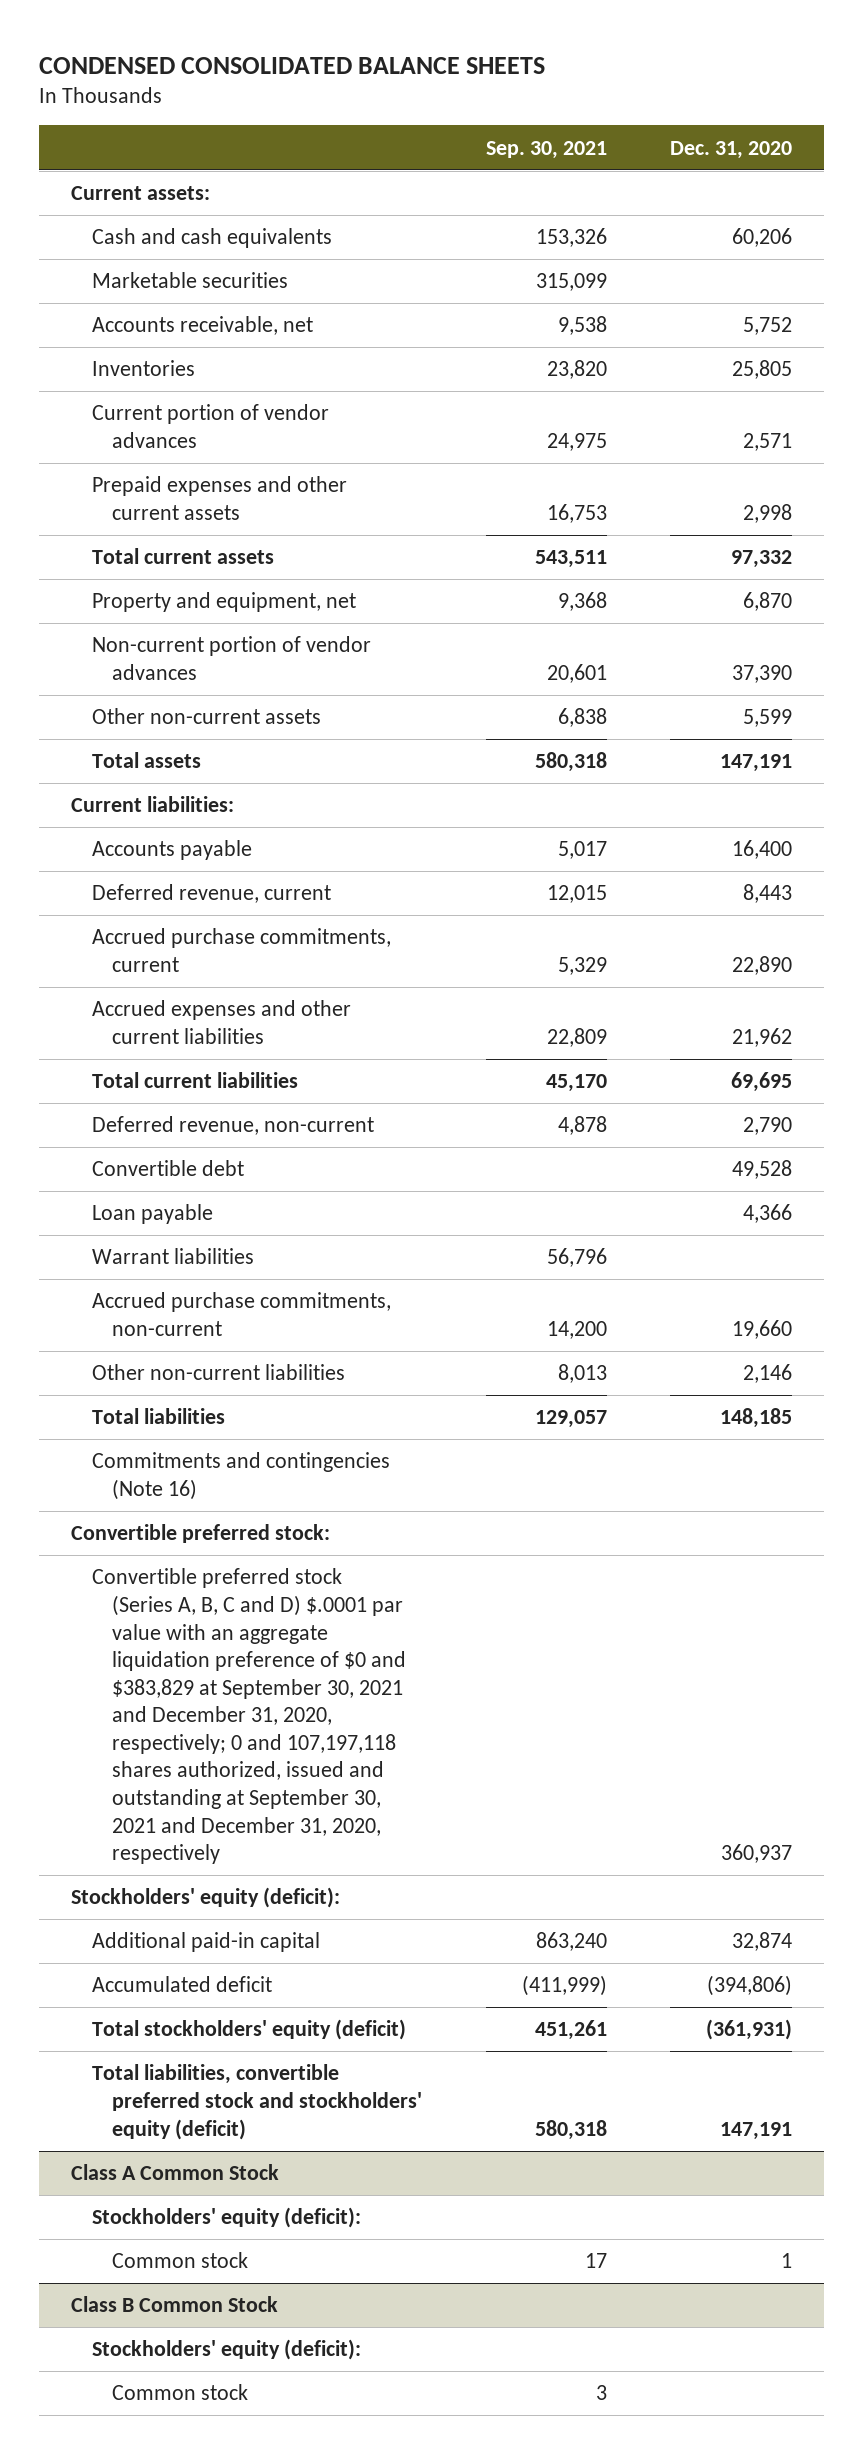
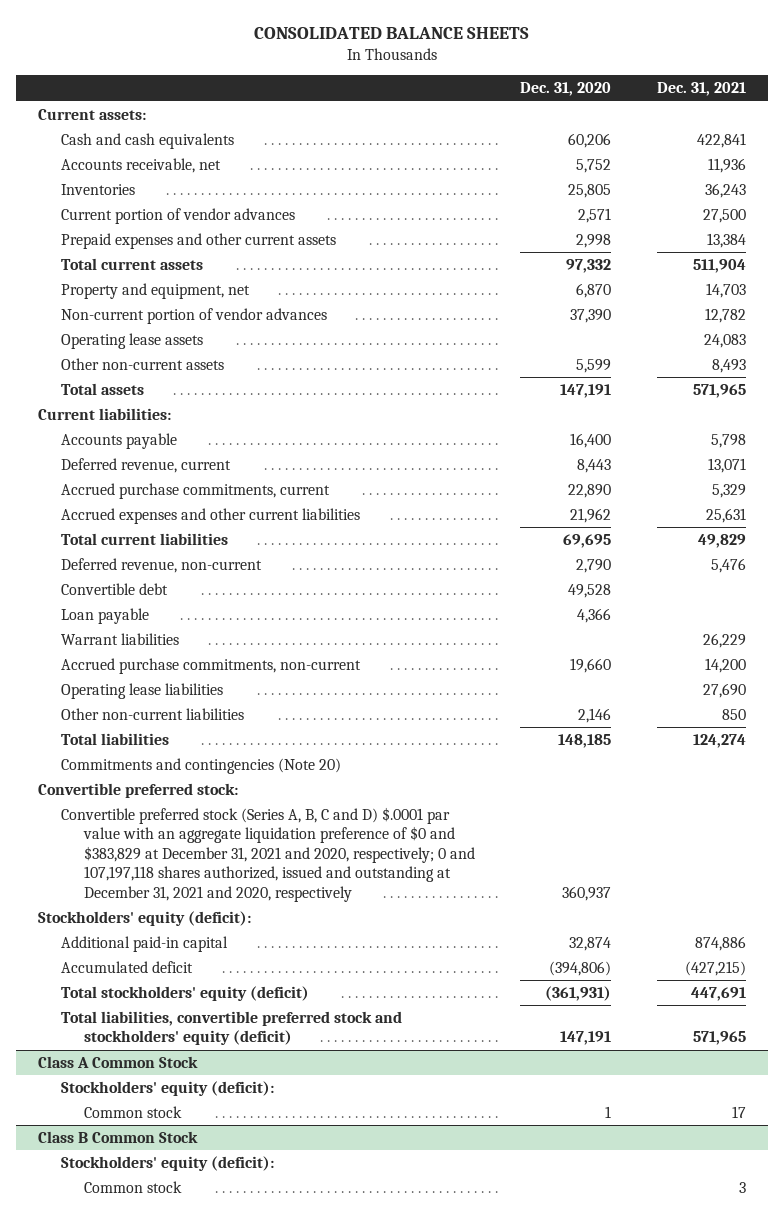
- CONDENSED CONSOLIDATED BALANCE SHEETS
+ CONSOLIDATED BALANCE SHEETS
- | Sep. 30, 2021 | Dec. 31, 2020
+ | Dec. 31, 2020 | Dec. 31, 2021
- Marketable securities | 315,099 |
+ Operating lease assets | | 24,083
+ Operating lease liabilities | | 27,690
- Commitments and contingencies (Note 16)
+ Commitments and contingencies (Note 20)
- Convertible preferred stock (Series A, B, C and D) $.0001 par value with an aggregate liquidation preference of $0 and $383,829 at September 30, 2021 and December 31, 2020, respectively; 0 and 107,197,118 shares authorized, issued and outstanding at September 30, 2021 and December 31, 2020, respectively | | 360,937
+ Convertible preferred stock (Series A, B, C and D) $.0001 par value with an aggregate liquidation preference of $0 and $383,829 at December 31, 2021 and 2020, respectively; 0 and 107,197,118 shares authorized, issued and outstanding at December 31, 2021 and 2020, respectively | 360,937 |

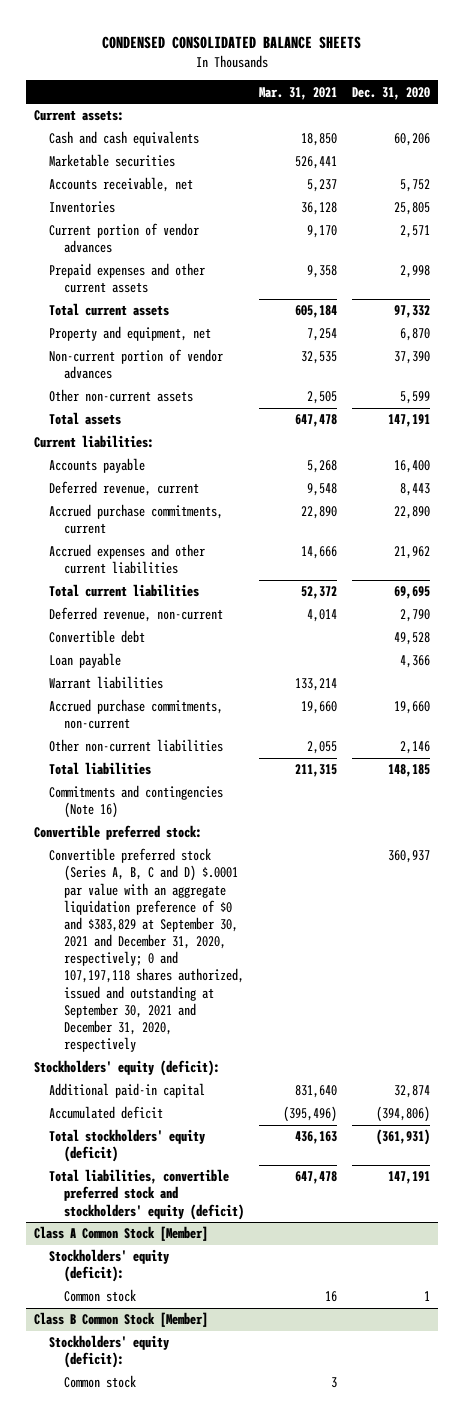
- CONSOLIDATED BALANCE SHEETS
+ CONDENSED CONSOLIDATED BALANCE SHEETS
- | Dec. 31, 2020 | Dec. 31, 2021
+ | Mar. 31, 2021 | Dec. 31, 2020
+ Marketable securities | 526,441 |
- Operating lease assets | | 24,083
- Operating lease liabilities | | 27,690
- Commitments and contingencies (Note 20)
+ Commitments and contingencies (Note 16)
- Convertible preferred stock (Series A, B, C and D) $.0001 par value with an aggregate liquidation preference of $0 and $383,829 at December 31, 2021 and 2020, respectively; 0 and 107,197,118 shares authorized, issued and outstanding at December 31, 2021 and 2020, respectively | 360,937 |
+ Convertible preferred stock (Series A, B, C and D) $.0001 par value with an aggregate liquidation preference of $0 and $383,829 at September 30, 2021 and December 31, 2020, respectively; 0 and 107,197,118 shares authorized, issued and outstanding at September 30, 2021 and December 31, 2020, respectively | | 360,937
- Class A Common Stock
+ Class A Common Stock [Member]
- Class B Common Stock
+ Class B Common Stock [Member]

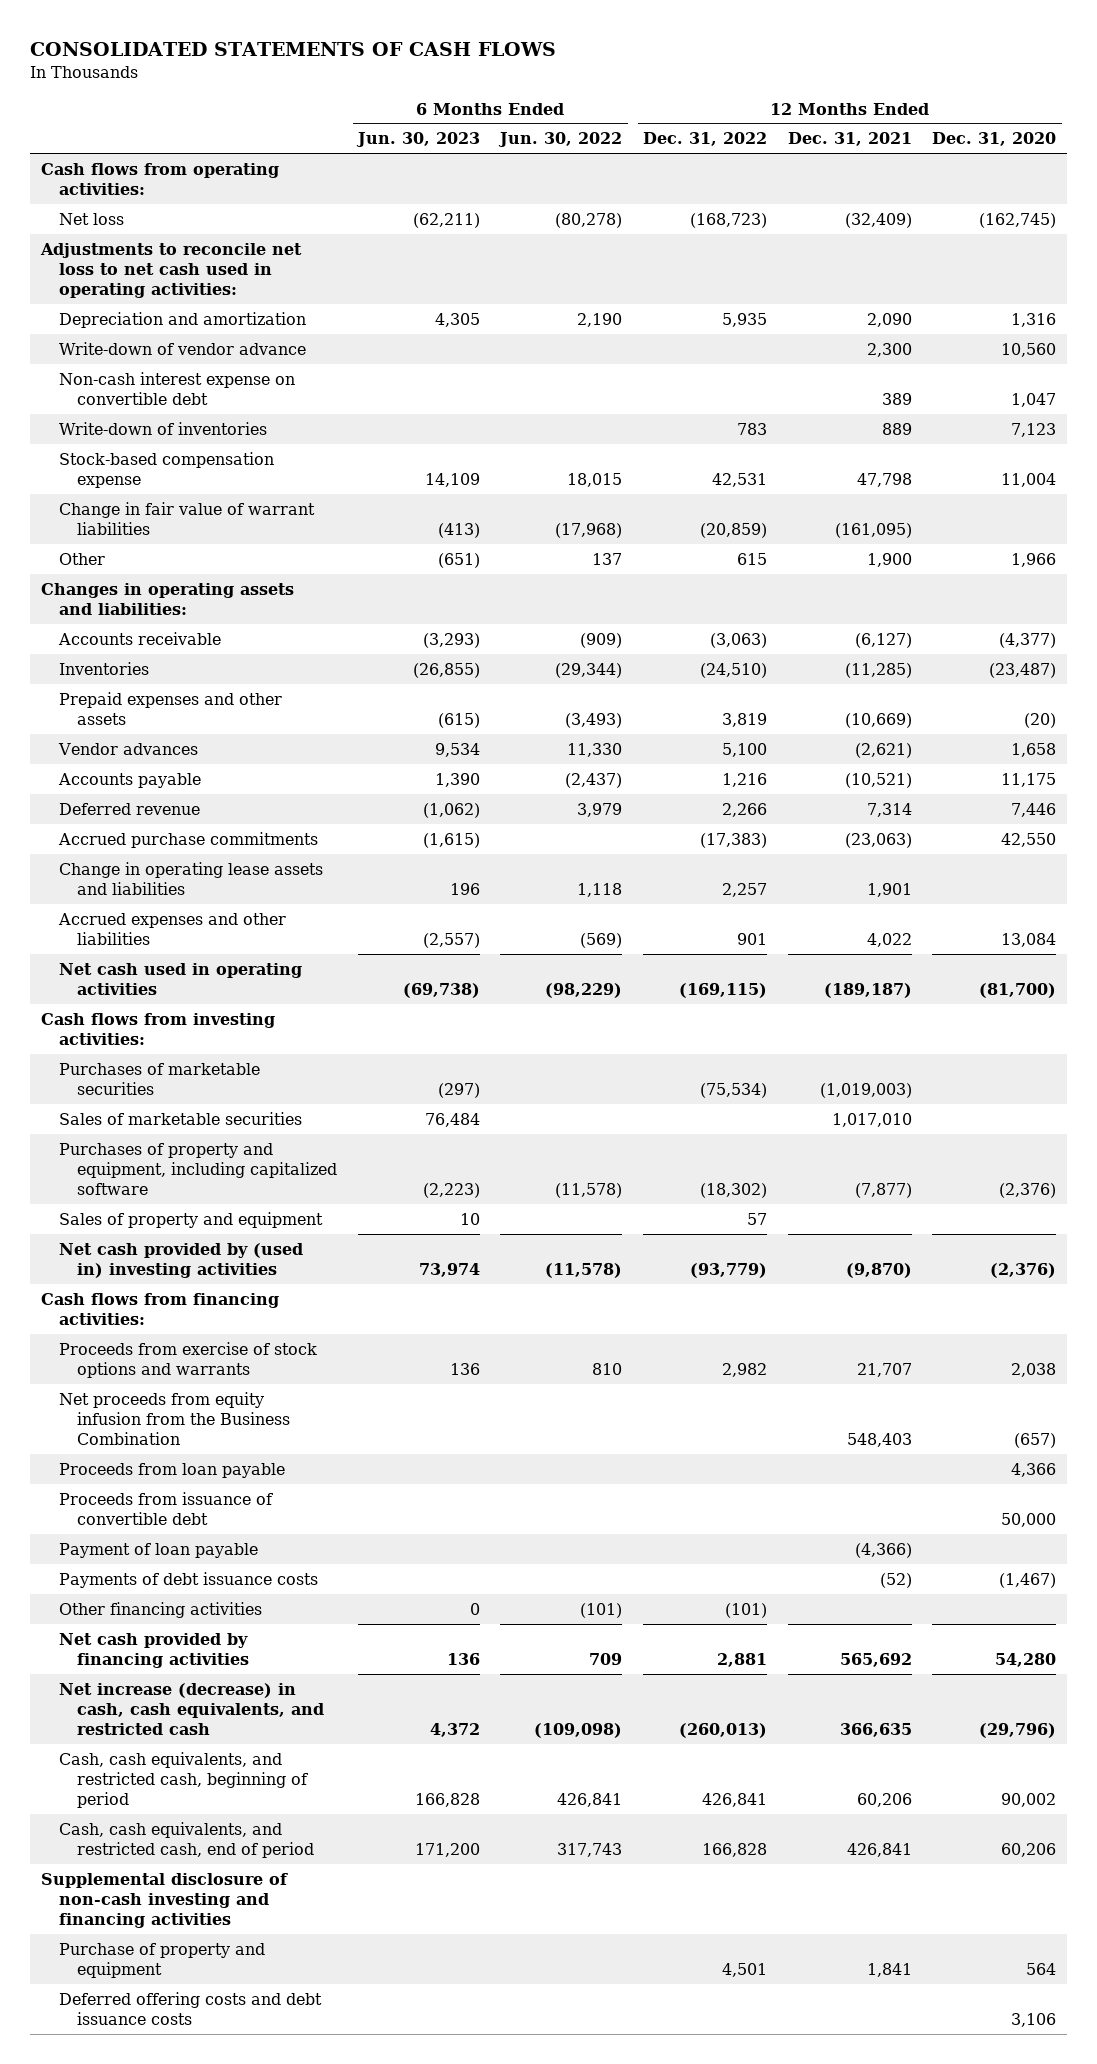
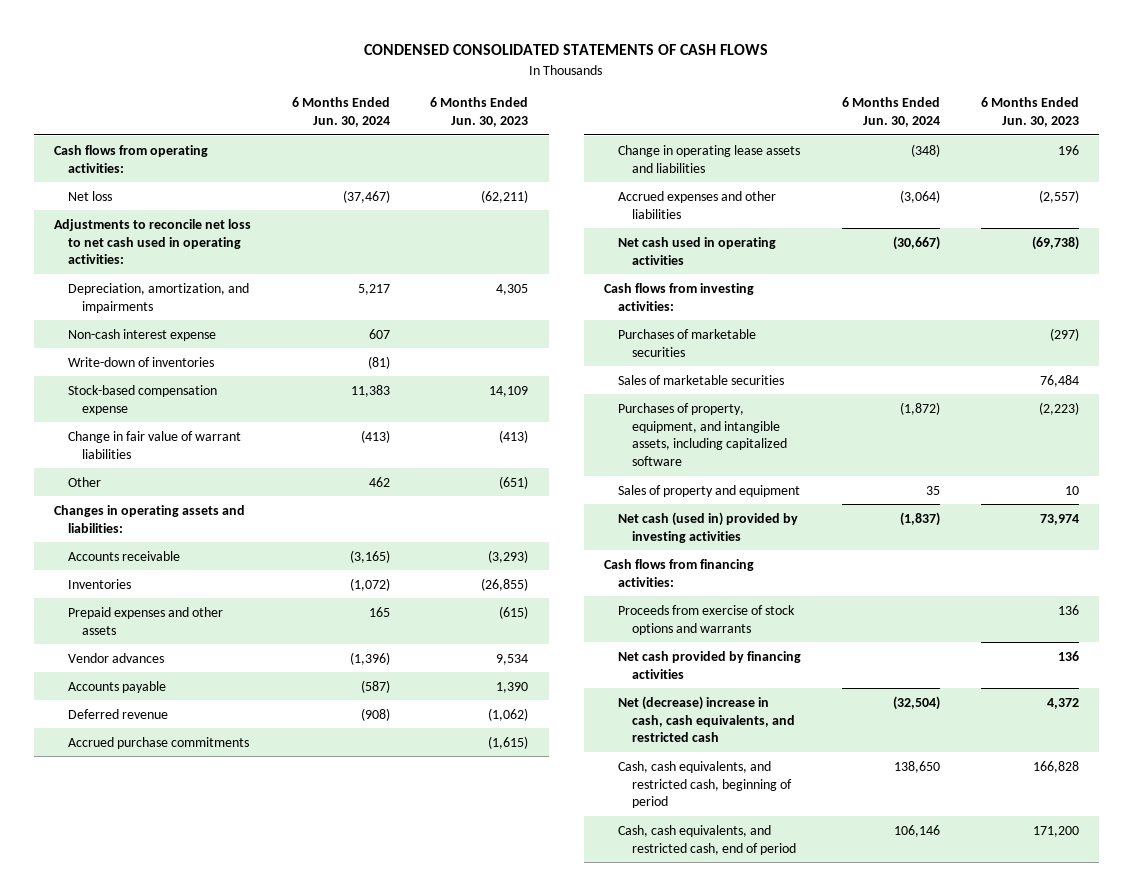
- CONSOLIDATED STATEMENTS OF CASH FLOWS
+ CONDENSED CONSOLIDATED STATEMENTS OF CASH FLOWS
- | 6 Months Ended Jun. 30, 2023 | 6 Months Ended Jun. 30, 2022 | 12 Months Ended Dec. 31, 2022 | 12 Months Ended Dec. 31, 2021 | 12 Months Ended Dec. 31, 2020
+ | 6 Months Ended Jun. 30, 2024 | 6 Months Ended Jun. 30, 2023
- Depreciation and amortization | 4,305 | 2,190 | 5,935 | 2,090 | 1,316
- Write-down of vendor advance | | | | 2,300 | 10,560
- Non-cash interest expense on convertible debt | | | | 389 | 1,047
+ Depreciation, amortization, and impairments | 5,217 | 4,305
+ Non-cash interest expense | 607 |
- Purchases of property and equipment, including capitalized software | (2,223) | (11,578) | (18,302) | (7,877) | (2,376)
+ Purchases of property, equipment, and intangible assets, including capitalized software | (1,872) | (2,223)
- Net cash provided by (used in) investing activities | 73,974 | (11,578) | (93,779) | (9,870) | (2,376)
+ Net cash (used in) provided by investing activities | (1,837) | 73,974
- Net proceeds from equity infusion from the Business Combination | | | | 548,403 | (657)
- Proceeds from loan payable | | | | | 4,366
- Proceeds from issuance of convertible debt | | | | | 50,000
- Payment of loan payable | | | | (4,366) |
- Payments of debt issuance costs | | | | (52) | (1,467)
- Other financing activities | 0 | (101) | (101) | |
- Net increase (decrease) in cash, cash equivalents, and restricted cash | 4,372 | (109,098) | (260,013) | 366,635 | (29,796)
+ Net (decrease) increase in cash, cash equivalents, and restricted cash | (32,504) | 4,372
- Supplemental disclosure of non-cash investing and financing activities
- Purchase of property and equipment | | | 4,501 | 1,841 | 564
- Deferred offering costs and debt issuance costs | | | | | 3,106

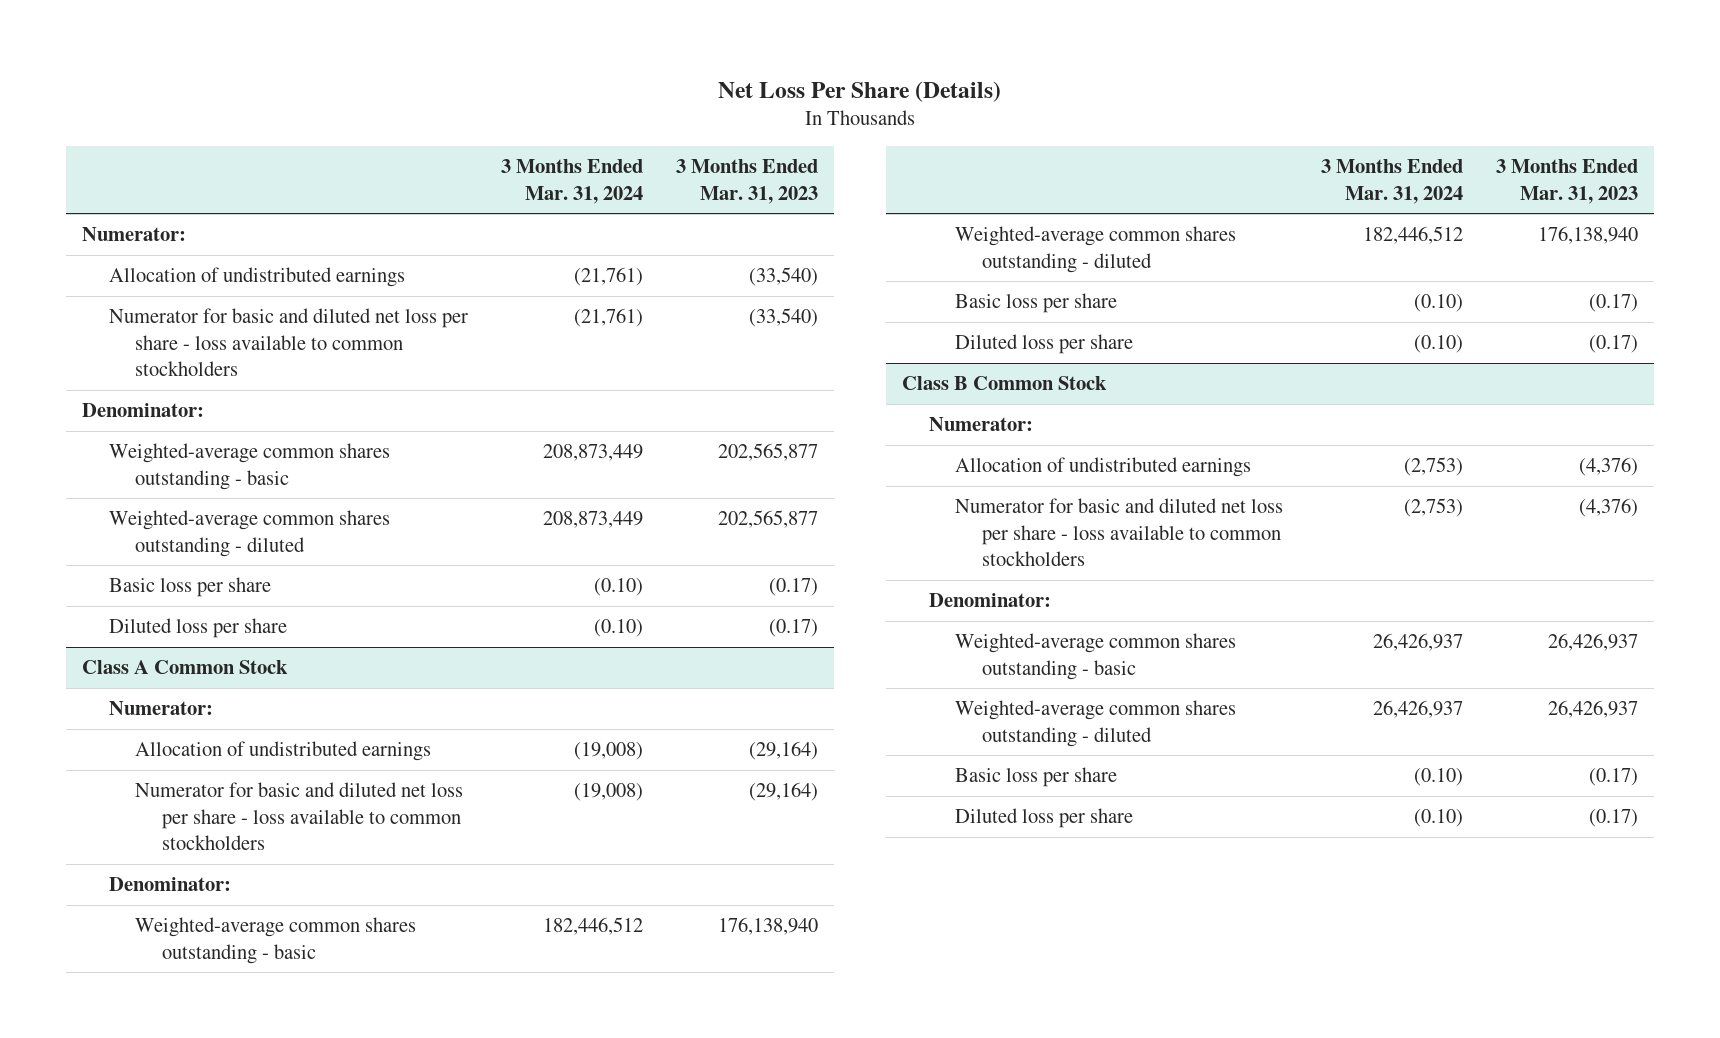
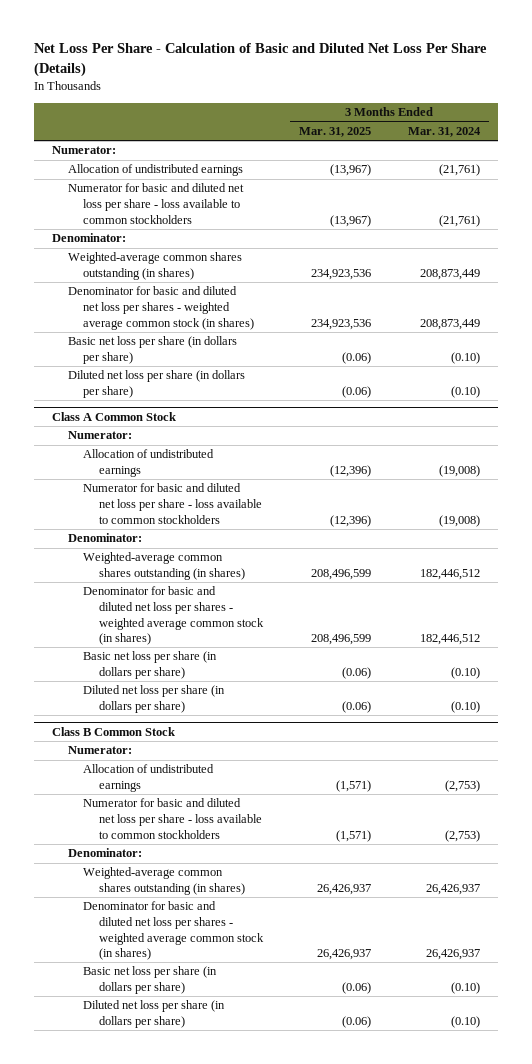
- Net Loss Per Share (Details)
+ Net Loss Per Share - Calculation of Basic and Diluted Net Loss Per Share (Details)
- | 3 Months Ended Mar. 31, 2024 | 3 Months Ended Mar. 31, 2023
+ | 3 Months Ended Mar. 31, 2025 | 3 Months Ended Mar. 31, 2024
- Weighted-average common shares outstanding - basic | 208,873,449 | 202,565,877
- Weighted-average common shares outstanding - diluted | 208,873,449 | 202,565,877
- Basic loss per share | (0.10) | (0.17)
- Diluted loss per share | (0.10) | (0.17)
+ Weighted-average common shares outstanding (in shares) | 234,923,536 | 208,873,449
+ Denominator for basic and diluted net loss per shares - weighted average common stock (in shares) | 234,923,536 | 208,873,449
+ Basic net loss per share (in dollars per share) | (0.06) | (0.10)
+ Diluted net loss per share (in dollars per share) | (0.06) | (0.10)
@ Class A Common Stock
- Weighted-average common shares outstanding - basic | 182,446,512 | 176,138,940
- Weighted-average common shares outstanding - diluted | 182,446,512 | 176,138,940
- Basic loss per share | (0.10) | (0.17)
- Diluted loss per share | (0.10) | (0.17)
+ Weighted-average common shares outstanding (in shares) | 208,496,599 | 182,446,512
+ Denominator for basic and diluted net loss per shares - weighted average common stock (in shares) | 208,496,599 | 182,446,512
+ Basic net loss per share (in dollars per share) | (0.06) | (0.10)
+ Diluted net loss per share (in dollars per share) | (0.06) | (0.10)
@ Class B Common Stock
- Weighted-average common shares outstanding - basic | 26,426,937 | 26,426,937
- Weighted-average common shares outstanding - diluted | 26,426,937 | 26,426,937
- Basic loss per share | (0.10) | (0.17)
- Diluted loss per share | (0.10) | (0.17)
+ Weighted-average common shares outstanding (in shares) | 26,426,937 | 26,426,937
+ Denominator for basic and diluted net loss per shares - weighted average common stock (in shares) | 26,426,937 | 26,426,937
+ Basic net loss per share (in dollars per share) | (0.06) | (0.10)
+ Diluted net loss per share (in dollars per share) | (0.06) | (0.10)

